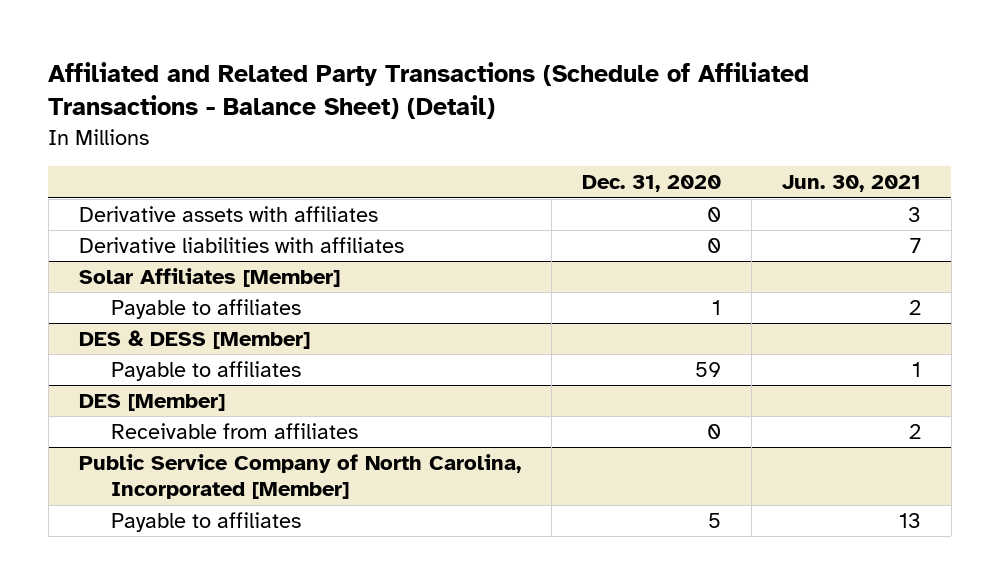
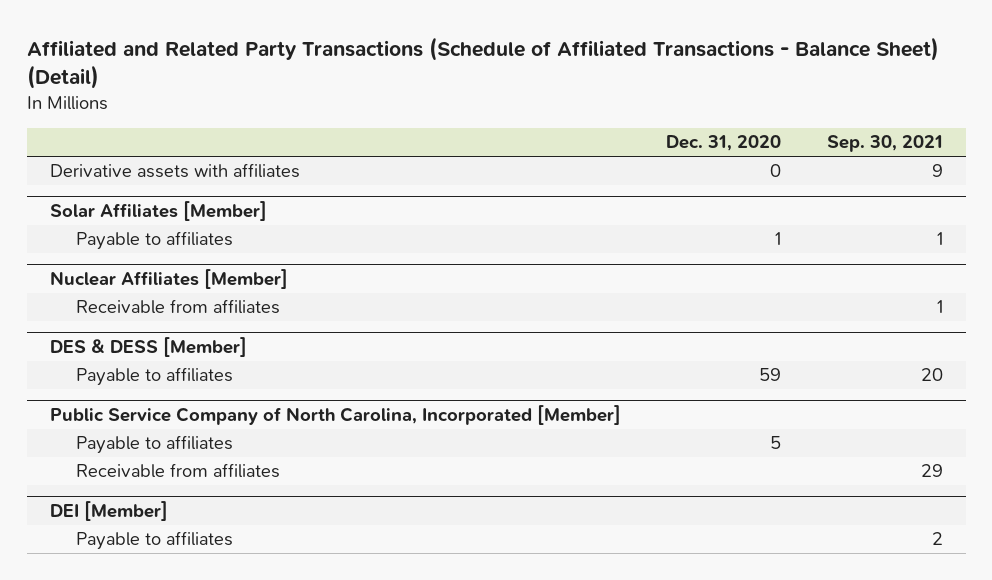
- | Dec. 31, 2020 | Jun. 30, 2021
+ | Dec. 31, 2020 | Sep. 30, 2021
- Derivative liabilities with affiliates | 0 | 7
+ Nuclear Affiliates [Member]
+ Receivable from affiliates | | 1
- DES [Member]
- Receivable from affiliates | 0 | 2
@ Public Service Company of North Carolina, Incorporated [Member]
+ Receivable from affiliates | | 29
+ DEI [Member]
+ Payable to affiliates | | 2

